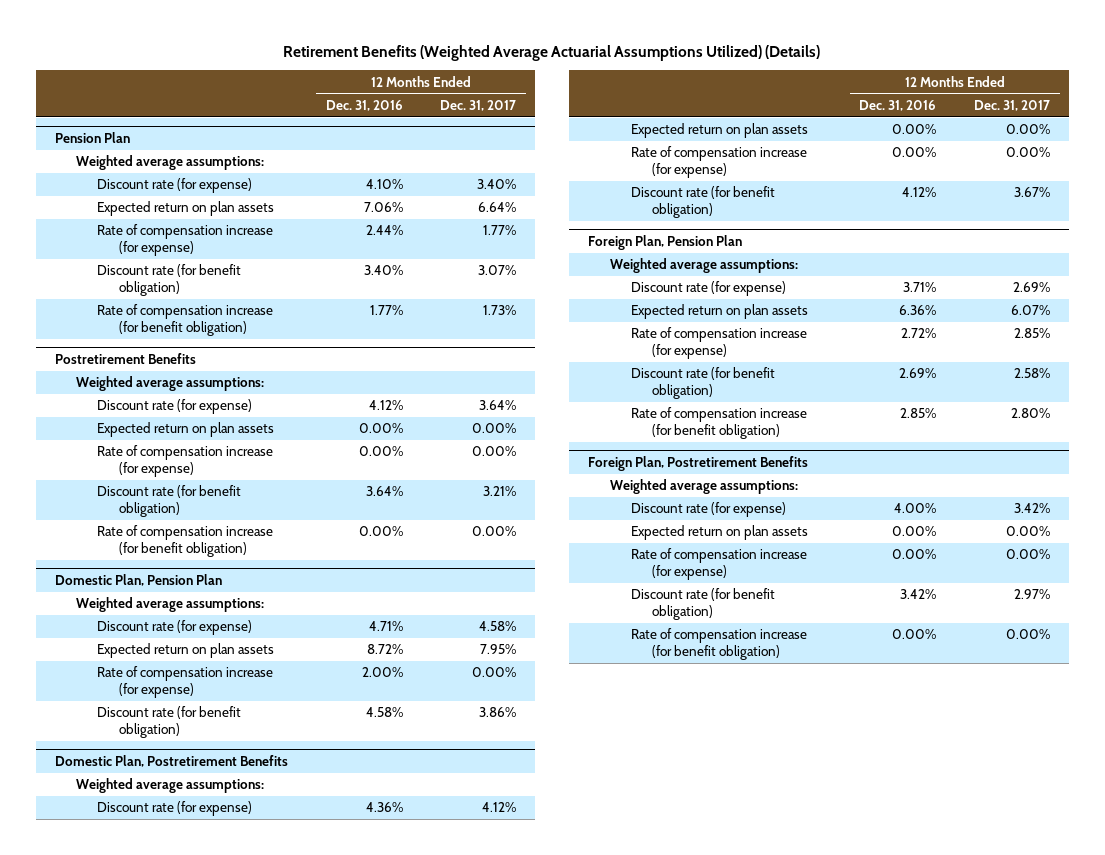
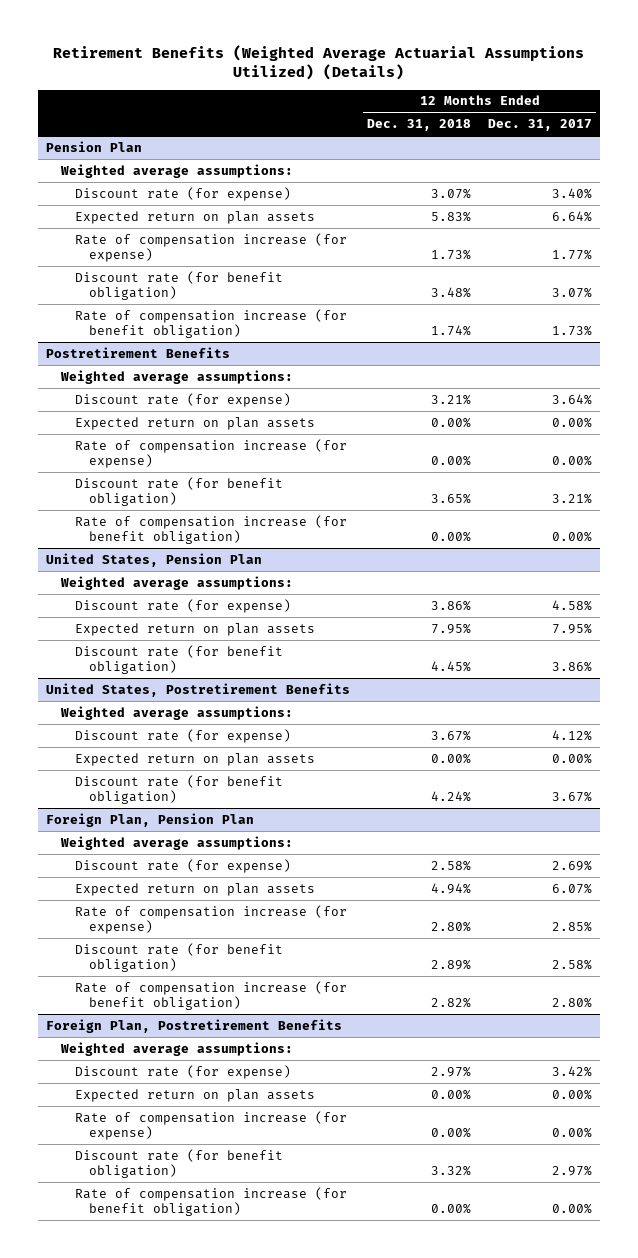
- | 12 Months Ended Dec. 31, 2016 | 12 Months Ended Dec. 31, 2017
+ | 12 Months Ended Dec. 31, 2018 | 12 Months Ended Dec. 31, 2017
- Domestic Plan, Pension Plan
+ United States, Pension Plan
- Rate of compensation increase (for expense) | 2.00% | 0.00%
- Domestic Plan, Postretirement Benefits
+ United States, Postretirement Benefits
- Rate of compensation increase (for expense) | 0.00% | 0.00%

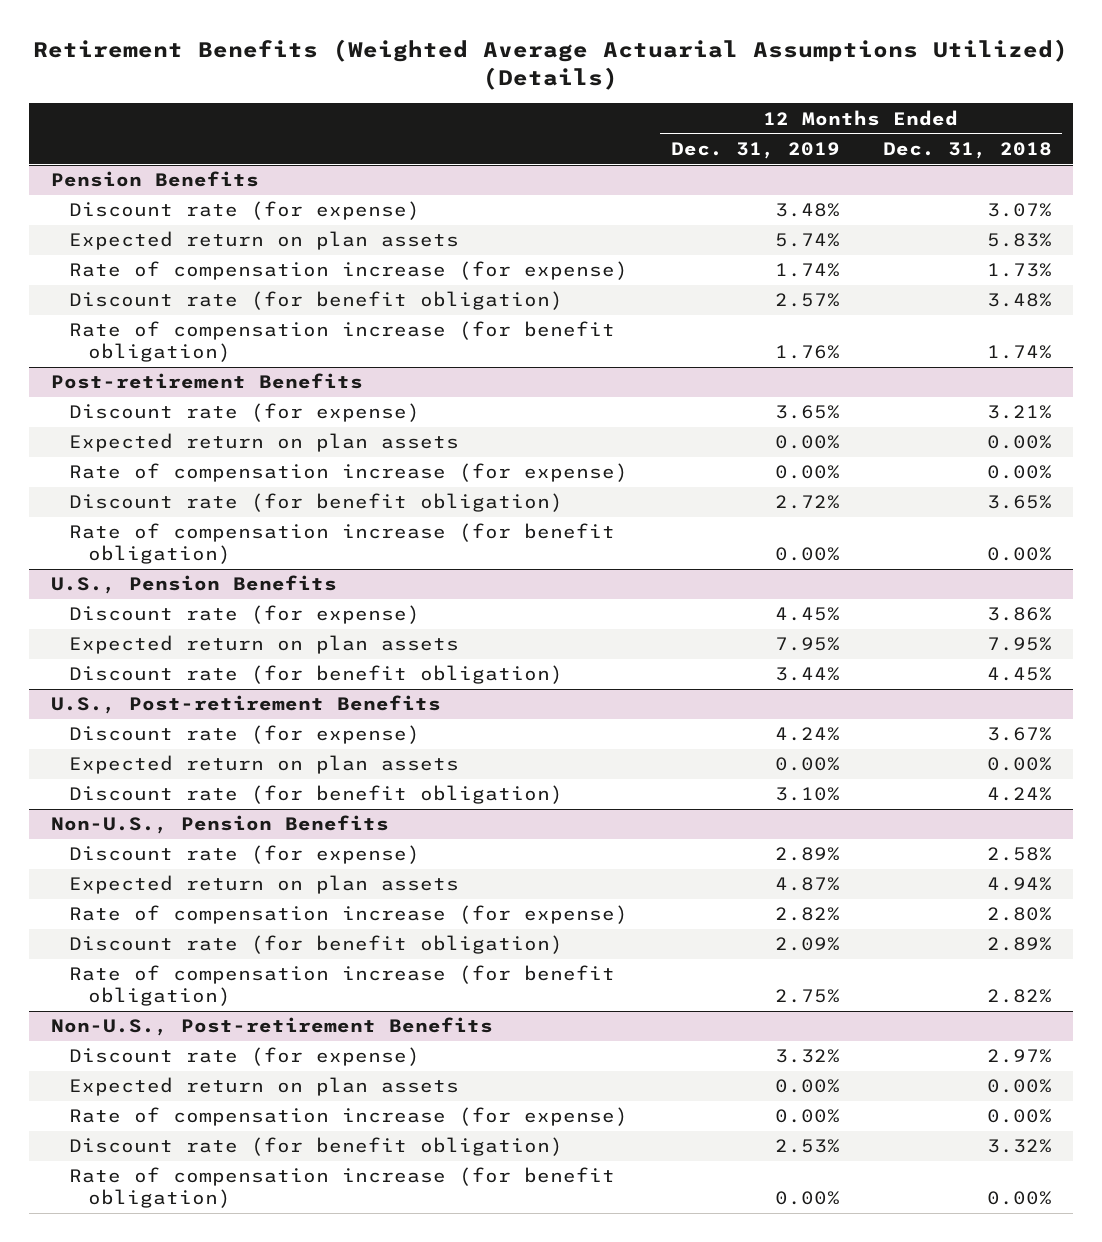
- | 12 Months Ended Dec. 31, 2018 | 12 Months Ended Dec. 31, 2017
+ | 12 Months Ended Dec. 31, 2019 | 12 Months Ended Dec. 31, 2018
- Pension Plan
- Weighted average assumptions:
+ Pension Benefits
- Postretirement Benefits
- Weighted average assumptions:
+ Post-retirement Benefits
- United States, Pension Plan
- Weighted average assumptions:
+ U.S., Pension Benefits
- United States, Postretirement Benefits
- Weighted average assumptions:
+ U.S., Post-retirement Benefits
- Foreign Plan, Pension Plan
- Weighted average assumptions:
+ Non-U.S., Pension Benefits
- Foreign Plan, Postretirement Benefits
- Weighted average assumptions:
+ Non-U.S., Post-retirement Benefits

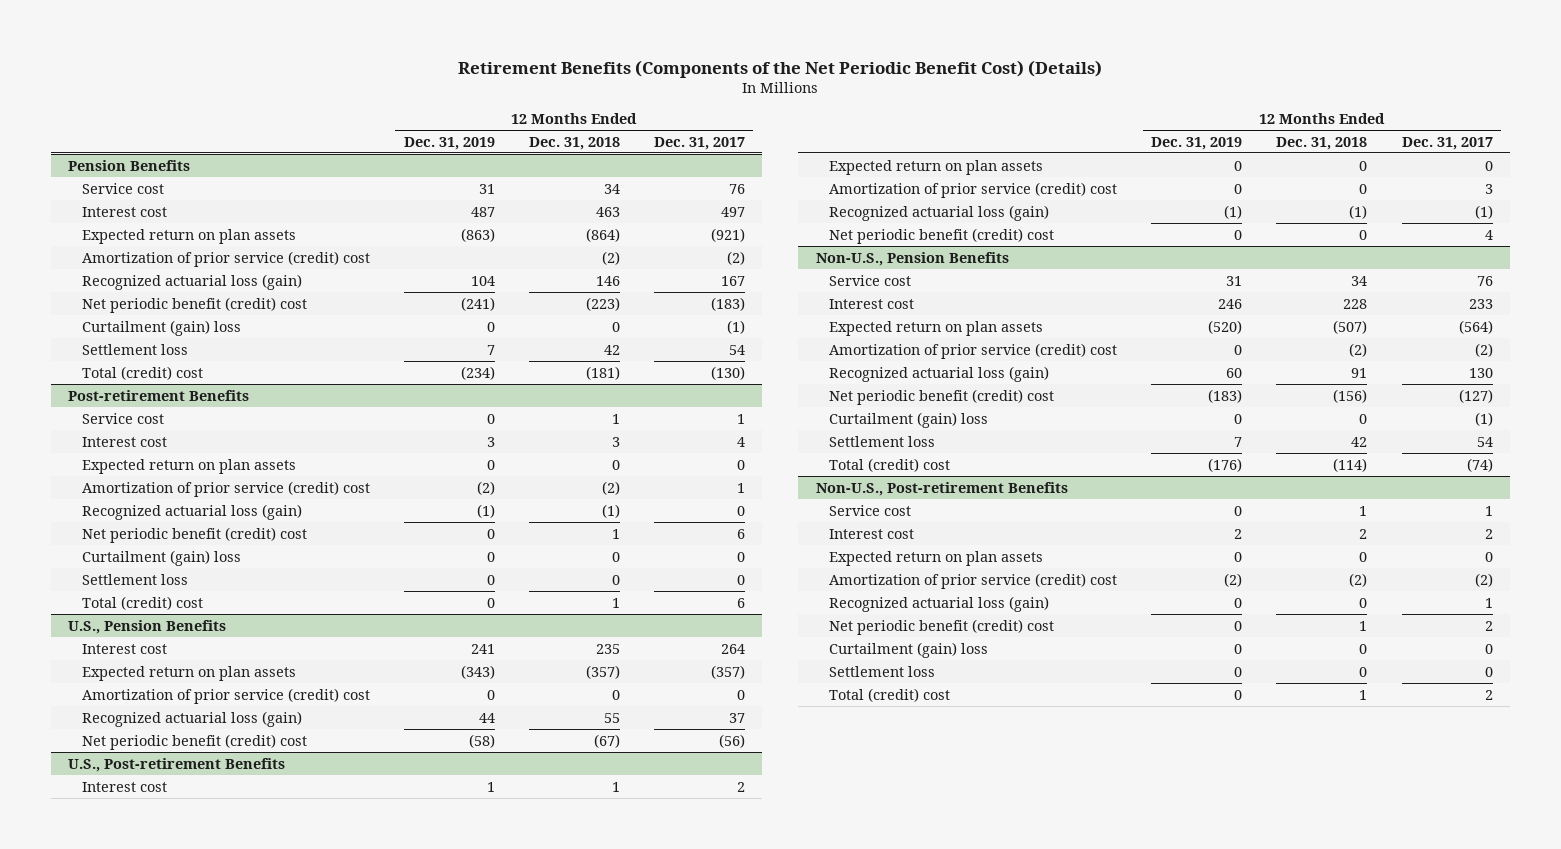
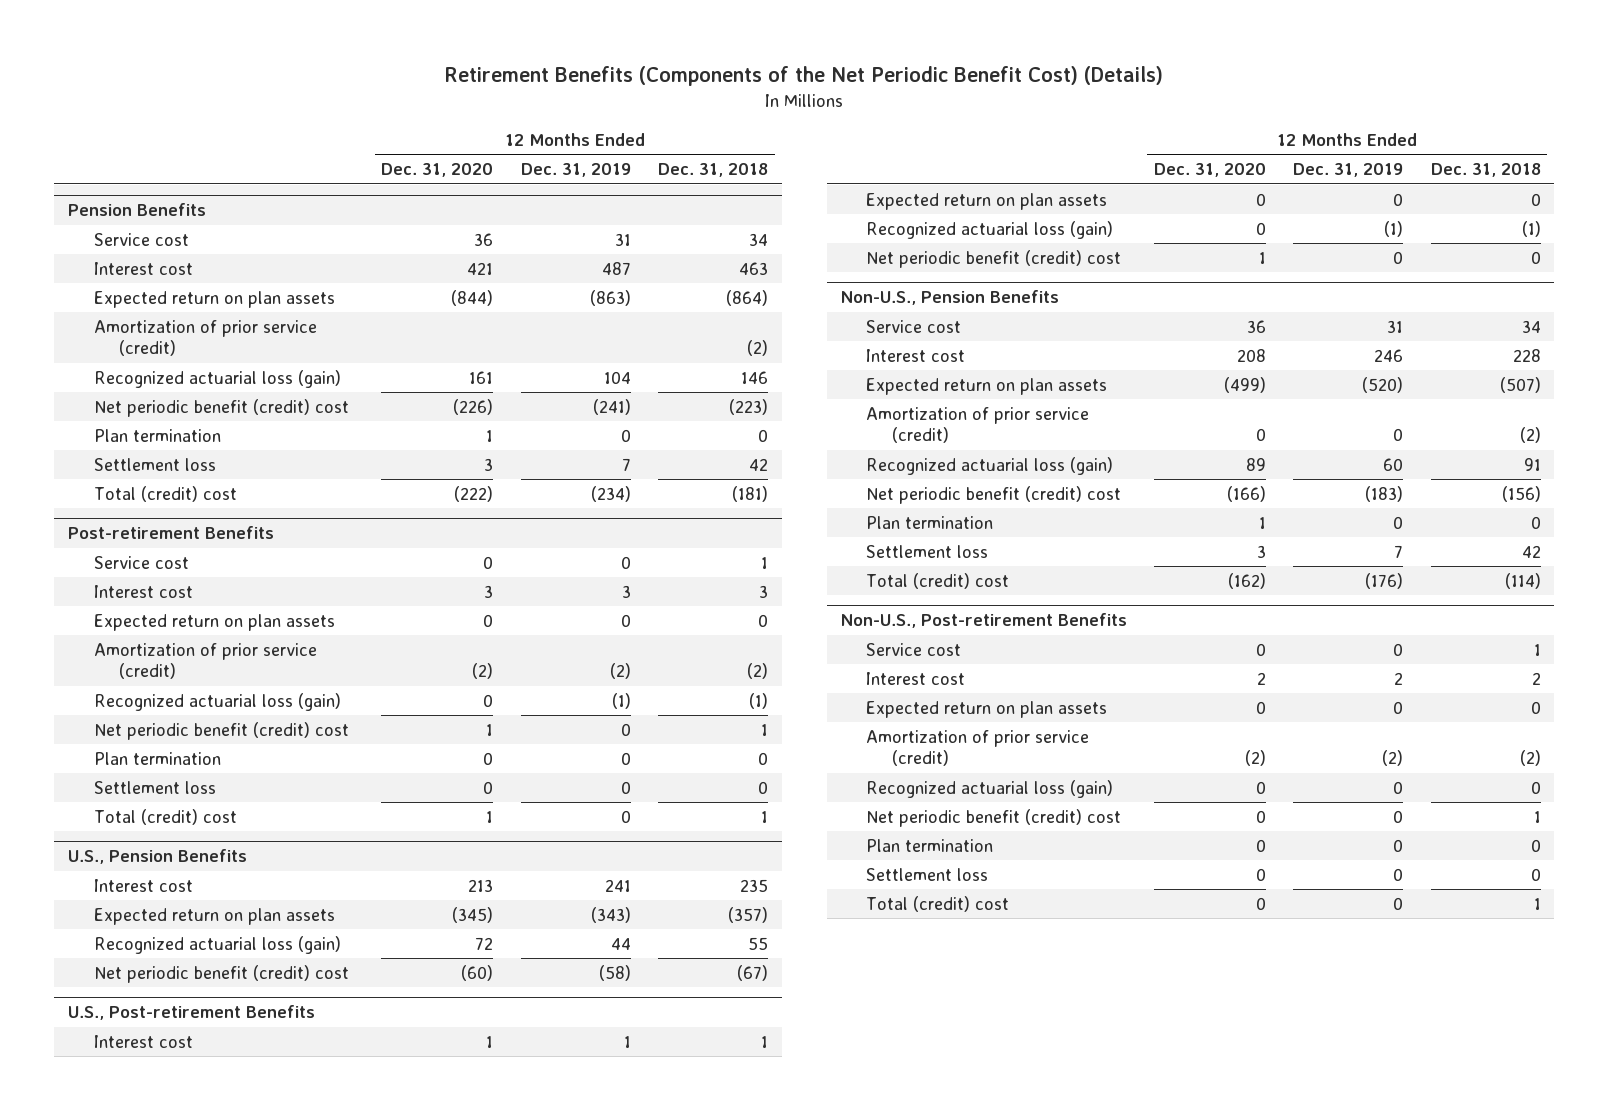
- | 12 Months Ended Dec. 31, 2019 | 12 Months Ended Dec. 31, 2018 | 12 Months Ended Dec. 31, 2017
+ | 12 Months Ended Dec. 31, 2020 | 12 Months Ended Dec. 31, 2019 | 12 Months Ended Dec. 31, 2018
@ Pension Benefits
- Amortization of prior service (credit) cost | | (2) | (2)
+ Amortization of prior service (credit) | | | (2)
- Curtailment (gain) loss | 0 | 0 | (1)
+ Plan termination | 1 | 0 | 0
@ Post-retirement Benefits
- Amortization of prior service (credit) cost | (2) | (2) | 1
+ Amortization of prior service (credit) | (2) | (2) | (2)
- Curtailment (gain) loss | 0 | 0 | 0
+ Plan termination | 0 | 0 | 0
@ U.S., Pension Benefits
- Amortization of prior service (credit) cost | 0 | 0 | 0
@ U.S., Post-retirement Benefits
- Amortization of prior service (credit) cost | 0 | 0 | 3
@ Non-U.S., Pension Benefits
- Amortization of prior service (credit) cost | 0 | (2) | (2)
+ Amortization of prior service (credit) | 0 | 0 | (2)
- Curtailment (gain) loss | 0 | 0 | (1)
+ Plan termination | 1 | 0 | 0
@ Non-U.S., Post-retirement Benefits
- Amortization of prior service (credit) cost | (2) | (2) | (2)
+ Amortization of prior service (credit) | (2) | (2) | (2)
- Curtailment (gain) loss | 0 | 0 | 0
+ Plan termination | 0 | 0 | 0

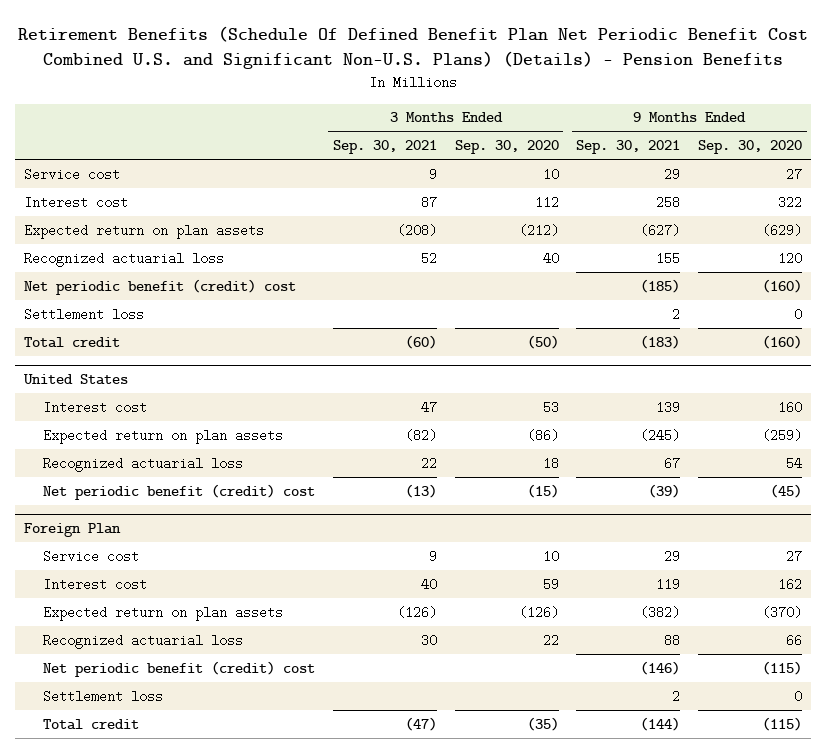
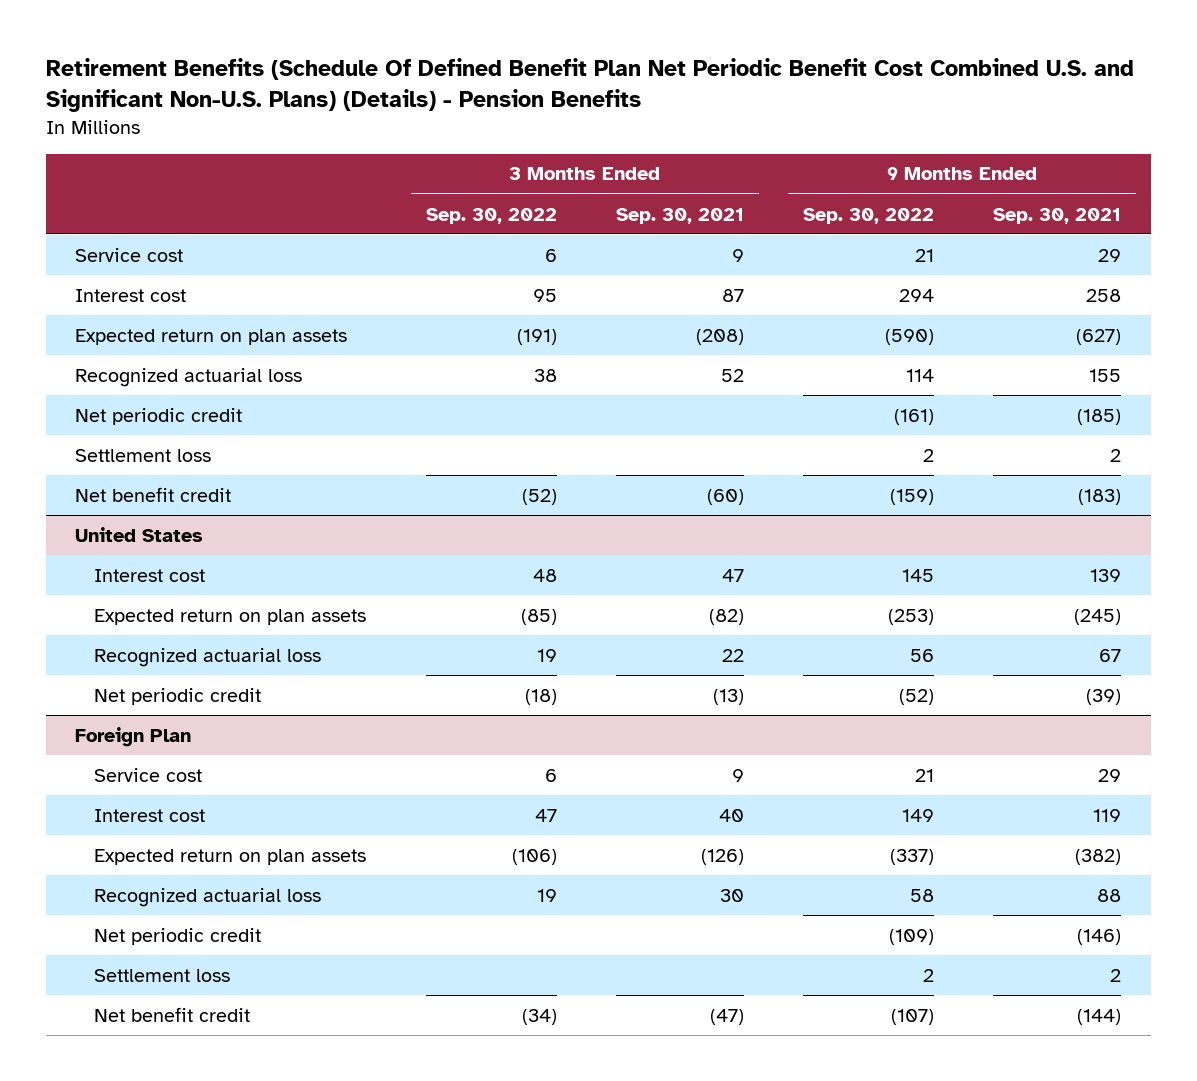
- | 3 Months Ended Sep. 30, 2021 | 3 Months Ended Sep. 30, 2020 | 9 Months Ended Sep. 30, 2021 | 9 Months Ended Sep. 30, 2020
+ | 3 Months Ended Sep. 30, 2022 | 3 Months Ended Sep. 30, 2021 | 9 Months Ended Sep. 30, 2022 | 9 Months Ended Sep. 30, 2021
- Net periodic benefit (credit) cost | | | (185) | (160)
+ Net periodic credit | | | (161) | (185)
- Total credit | (60) | (50) | (183) | (160)
+ Net benefit credit | (52) | (60) | (159) | (183)
@ United States
- Net periodic benefit (credit) cost | (13) | (15) | (39) | (45)
+ Net periodic credit | (18) | (13) | (52) | (39)
@ Foreign Plan
- Net periodic benefit (credit) cost | | | (146) | (115)
+ Net periodic credit | | | (109) | (146)
- Total credit | (47) | (35) | (144) | (115)
+ Net benefit credit | (34) | (47) | (107) | (144)

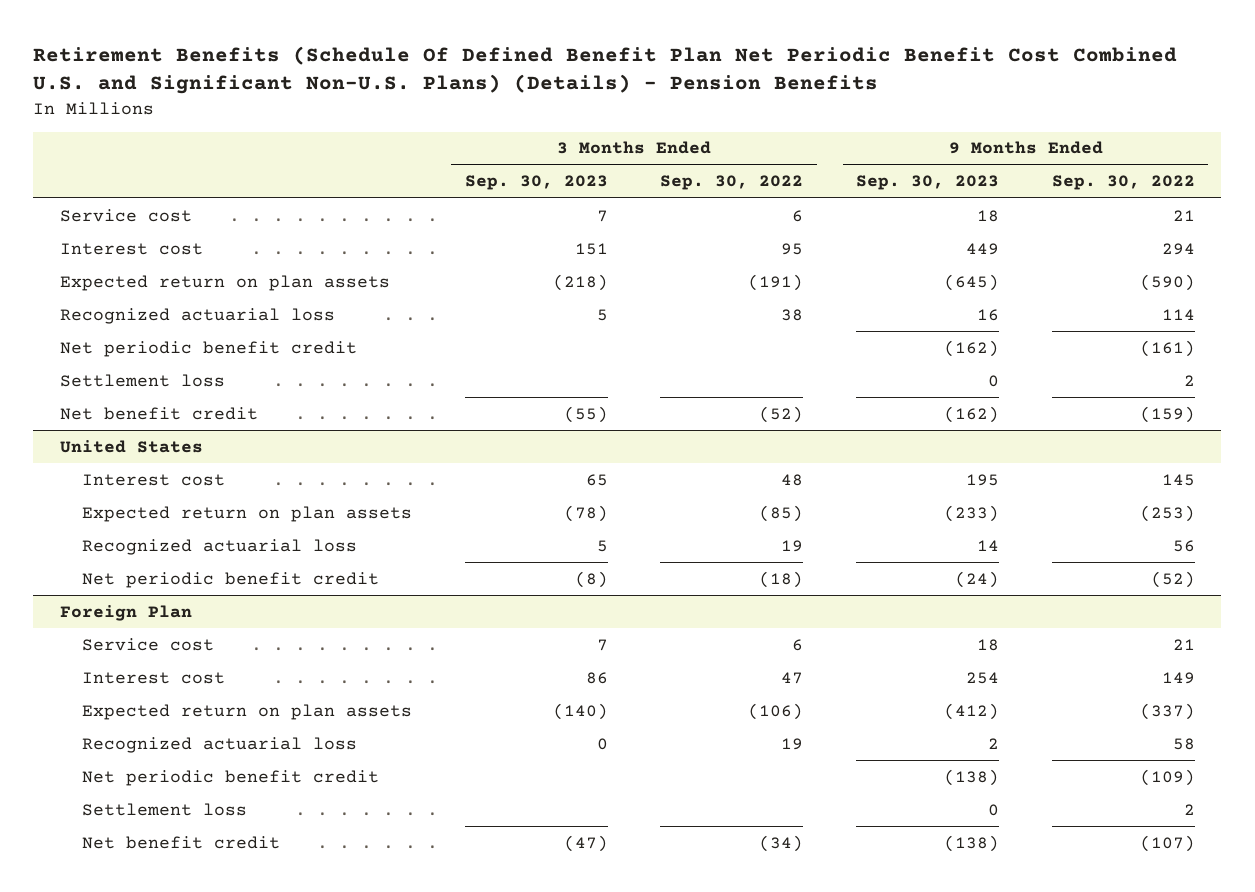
- | 3 Months Ended Sep. 30, 2022 | 3 Months Ended Sep. 30, 2021 | 9 Months Ended Sep. 30, 2022 | 9 Months Ended Sep. 30, 2021
+ | 3 Months Ended Sep. 30, 2023 | 3 Months Ended Sep. 30, 2022 | 9 Months Ended Sep. 30, 2023 | 9 Months Ended Sep. 30, 2022
- Net periodic credit | | | (161) | (185)
+ Net periodic benefit credit | | | (162) | (161)
@ United States
- Net periodic credit | (18) | (13) | (52) | (39)
+ Net periodic benefit credit | (8) | (18) | (24) | (52)
@ Foreign Plan
- Net periodic credit | | | (109) | (146)
+ Net periodic benefit credit | | | (138) | (109)

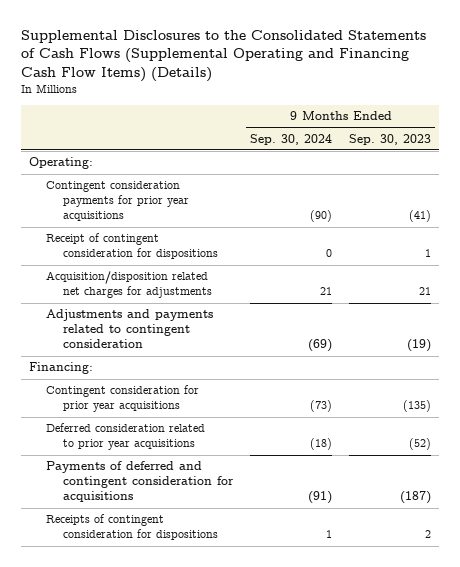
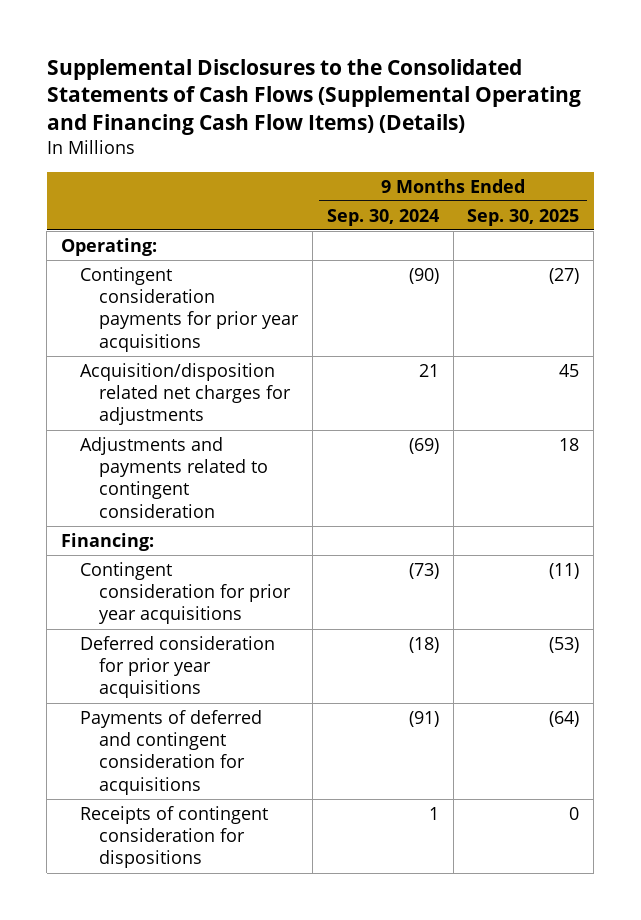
- | 9 Months Ended Sep. 30, 2024 | 9 Months Ended Sep. 30, 2023
+ | 9 Months Ended Sep. 30, 2024 | 9 Months Ended Sep. 30, 2025
- Receipt of contingent consideration for dispositions | 0 | 1
- Deferred consideration related to prior year acquisitions | (18) | (52)
+ Deferred consideration for prior year acquisitions | (18) | (53)

